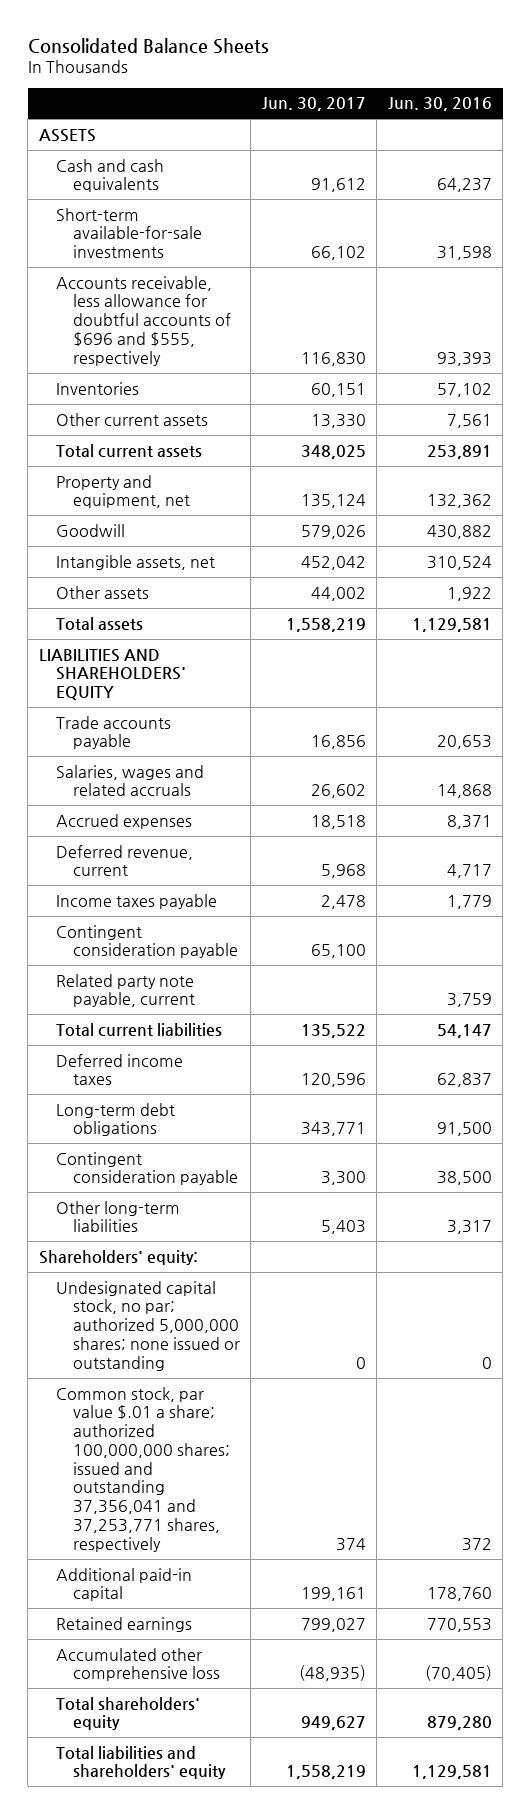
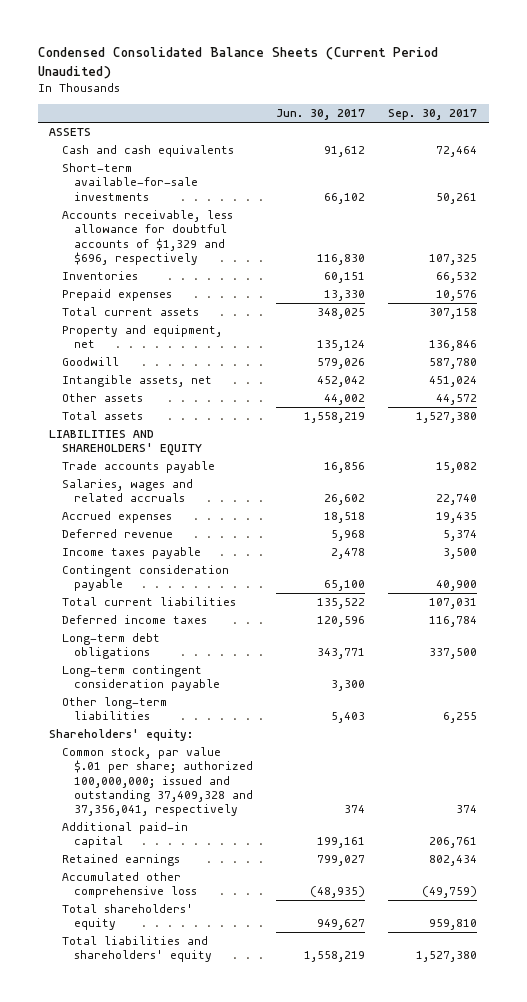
- Consolidated Balance Sheets
+ Condensed Consolidated Balance Sheets (Current Period Unaudited)
- | Jun. 30, 2017 | Jun. 30, 2016
+ | Jun. 30, 2017 | Sep. 30, 2017
- Accounts receivable, less allowance for doubtful accounts of $696 and $555, respectively | 116,830 | 93,393
+ Accounts receivable, less allowance for doubtful accounts of $1,329 and $696, respectively | 116,830 | 107,325
- Other current assets | 13,330 | 7,561
+ Prepaid expenses | 13,330 | 10,576
- Deferred revenue, current | 5,968 | 4,717
+ Deferred revenue | 5,968 | 5,374
- Related party note payable, current | | 3,759
- Contingent consideration payable | 3,300 | 38,500
+ Long-term contingent consideration payable | 3,300 |
- Undesignated capital stock, no par; authorized 5,000,000 shares; none issued or outstanding | 0 | 0
- Common stock, par value $.01 a share; authorized 100,000,000 shares; issued and outstanding 37,356,041 and 37,253,771 shares, respectively | 374 | 372
+ Common stock, par value $.01 per share; authorized 100,000,000; issued and outstanding 37,409,328 and 37,356,041, respectively | 374 | 374

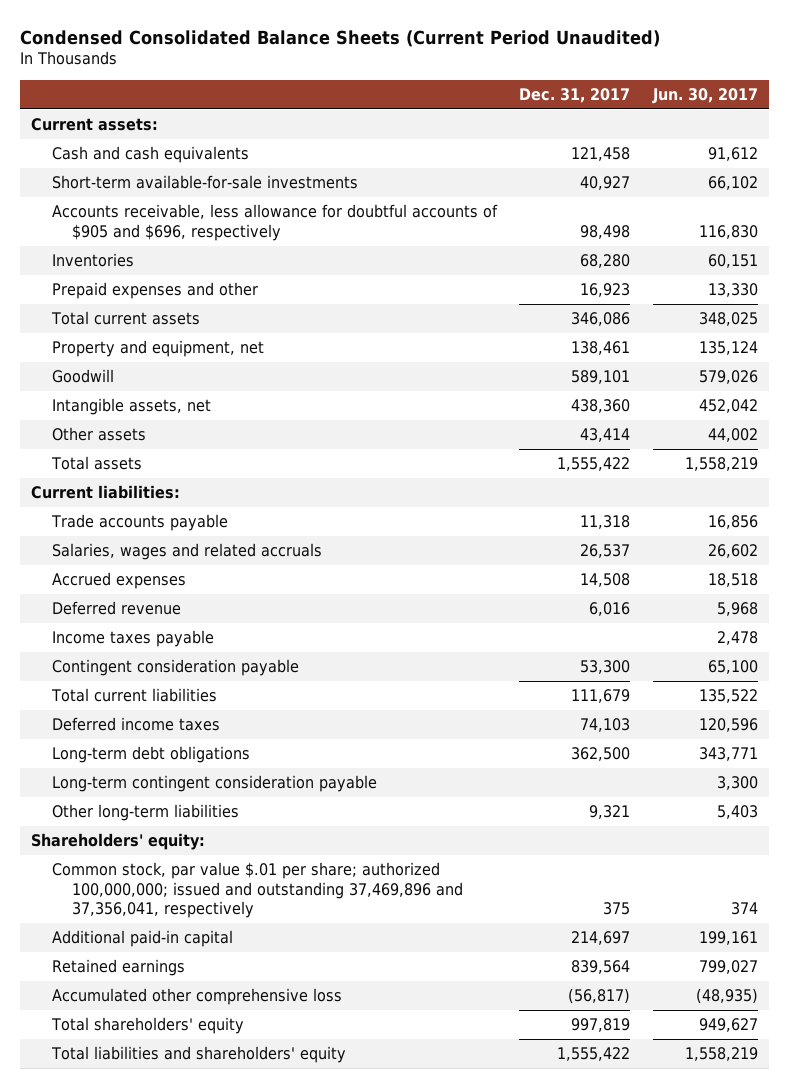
- | Jun. 30, 2017 | Sep. 30, 2017
+ | Dec. 31, 2017 | Jun. 30, 2017
- ASSETS
+ Current assets:
- Accounts receivable, less allowance for doubtful accounts of $1,329 and $696, respectively | 116,830 | 107,325
+ Accounts receivable, less allowance for doubtful accounts of $905 and $696, respectively | 98,498 | 116,830
- Prepaid expenses | 13,330 | 10,576
+ Prepaid expenses and other | 16,923 | 13,330
- LIABILITIES AND SHAREHOLDERS' EQUITY
+ Current liabilities:
- Common stock, par value $.01 per share; authorized 100,000,000; issued and outstanding 37,409,328 and 37,356,041, respectively | 374 | 374
+ Common stock, par value $.01 per share; authorized 100,000,000; issued and outstanding 37,469,896 and 37,356,041, respectively | 375 | 374

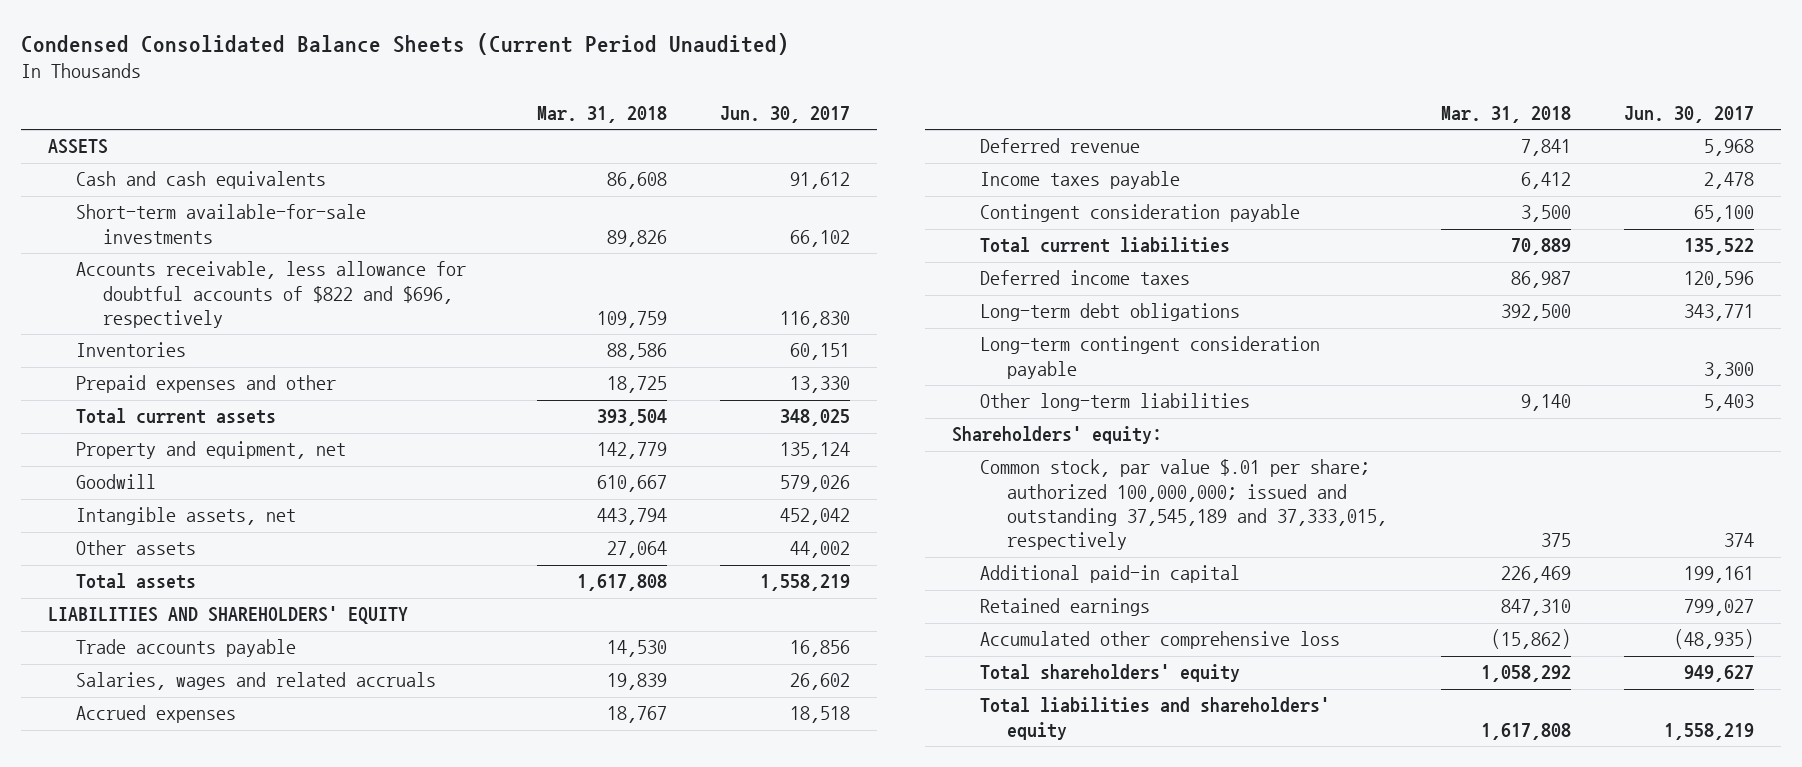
- | Dec. 31, 2017 | Jun. 30, 2017
+ | Mar. 31, 2018 | Jun. 30, 2017
- Current assets:
+ ASSETS
- Accounts receivable, less allowance for doubtful accounts of $905 and $696, respectively | 98,498 | 116,830
+ Accounts receivable, less allowance for doubtful accounts of $822 and $696, respectively | 109,759 | 116,830
- Current liabilities:
+ LIABILITIES AND SHAREHOLDERS' EQUITY
- Common stock, par value $.01 per share; authorized 100,000,000; issued and outstanding 37,469,896 and 37,356,041, respectively | 375 | 374
+ Common stock, par value $.01 per share; authorized 100,000,000; issued and outstanding 37,545,189 and 37,333,015, respectively | 375 | 374

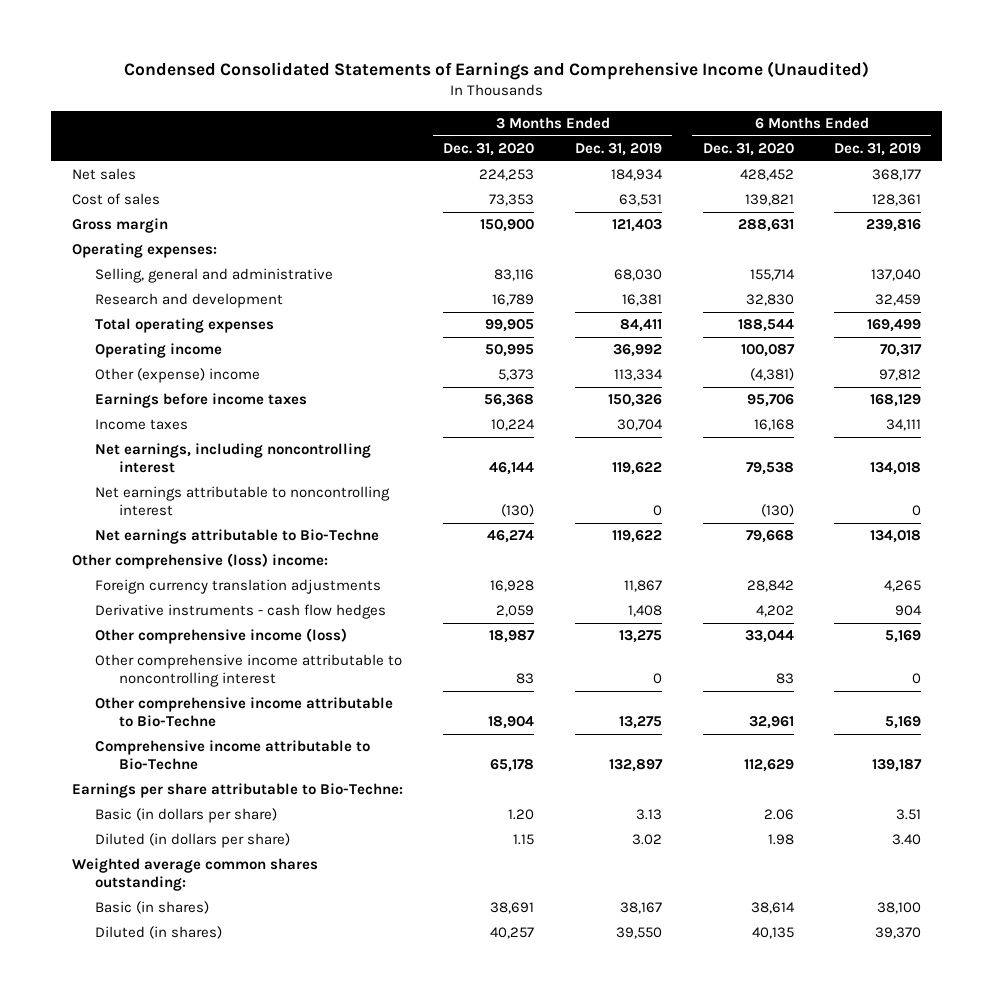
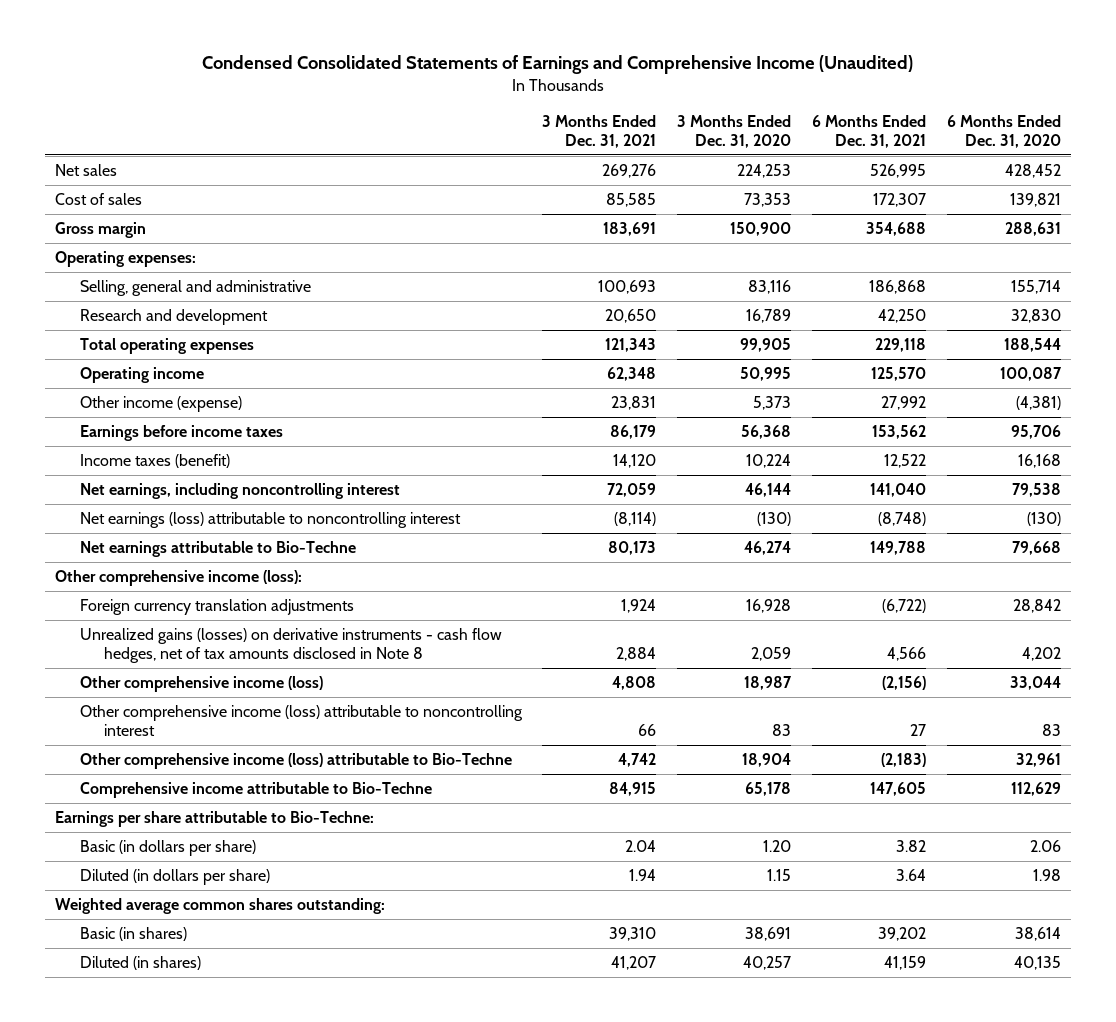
- | 3 Months Ended Dec. 31, 2020 | 3 Months Ended Dec. 31, 2019 | 6 Months Ended Dec. 31, 2020 | 6 Months Ended Dec. 31, 2019
+ | 3 Months Ended Dec. 31, 2021 | 3 Months Ended Dec. 31, 2020 | 6 Months Ended Dec. 31, 2021 | 6 Months Ended Dec. 31, 2020
- Other (expense) income | 5,373 | 113,334 | (4,381) | 97,812
+ Other income (expense) | 23,831 | 5,373 | 27,992 | (4,381)
- Income taxes | 10,224 | 30,704 | 16,168 | 34,111
+ Income taxes (benefit) | 14,120 | 10,224 | 12,522 | 16,168
- Net earnings attributable to noncontrolling interest | (130) | 0 | (130) | 0
+ Net earnings (loss) attributable to noncontrolling interest | (8,114) | (130) | (8,748) | (130)
- Other comprehensive (loss) income:
+ Other comprehensive income (loss):
- Derivative instruments - cash flow hedges | 2,059 | 1,408 | 4,202 | 904
+ Unrealized gains (losses) on derivative instruments - cash flow hedges, net of tax amounts disclosed in Note 8 | 2,884 | 2,059 | 4,566 | 4,202
- Other comprehensive income attributable to noncontrolling interest | 83 | 0 | 83 | 0
- Other comprehensive income attributable to Bio-Techne | 18,904 | 13,275 | 32,961 | 5,169
+ Other comprehensive income (loss) attributable to noncontrolling interest | 66 | 83 | 27 | 83
+ Other comprehensive income (loss) attributable to Bio-Techne | 4,742 | 18,904 | (2,183) | 32,961

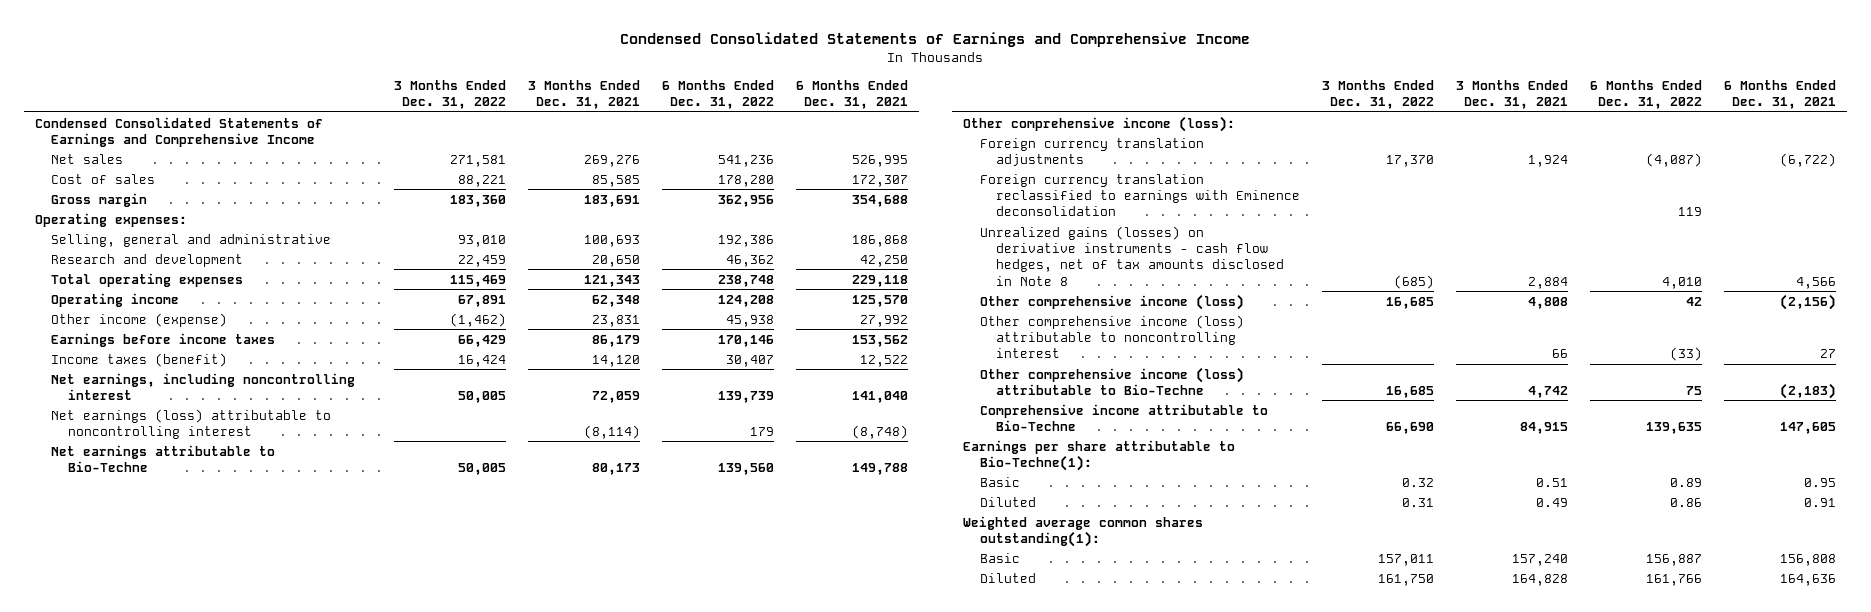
- Condensed Consolidated Statements of Earnings and Comprehensive Income (Unaudited)
+ Condensed Consolidated Statements of Earnings and Comprehensive Income
- | 3 Months Ended Dec. 31, 2021 | 3 Months Ended Dec. 31, 2020 | 6 Months Ended Dec. 31, 2021 | 6 Months Ended Dec. 31, 2020
+ | 3 Months Ended Dec. 31, 2022 | 3 Months Ended Dec. 31, 2021 | 6 Months Ended Dec. 31, 2022 | 6 Months Ended Dec. 31, 2021
+ Condensed Consolidated Statements of Earnings and Comprehensive Income
+ Foreign currency translation reclassified to earnings with Eminence deconsolidation | | | 119 |
- Earnings per share attributable to Bio-Techne:
- Basic (in dollars per share) | 2.04 | 1.20 | 3.82 | 2.06
- Diluted (in dollars per share) | 1.94 | 1.15 | 3.64 | 1.98
- Weighted average common shares outstanding:
- Basic (in shares) | 39,310 | 38,691 | 39,202 | 38,614
- Diluted (in shares) | 41,207 | 40,257 | 41,159 | 40,135
+ Earnings per share attributable to Bio-Techne(1):
+ Basic | 0.32 | 0.51 | 0.89 | 0.95
+ Diluted | 0.31 | 0.49 | 0.86 | 0.91
+ Weighted average common shares outstanding(1):
+ Basic | 157,011 | 157,240 | 156,887 | 156,808
+ Diluted | 161,750 | 164,828 | 161,766 | 164,636

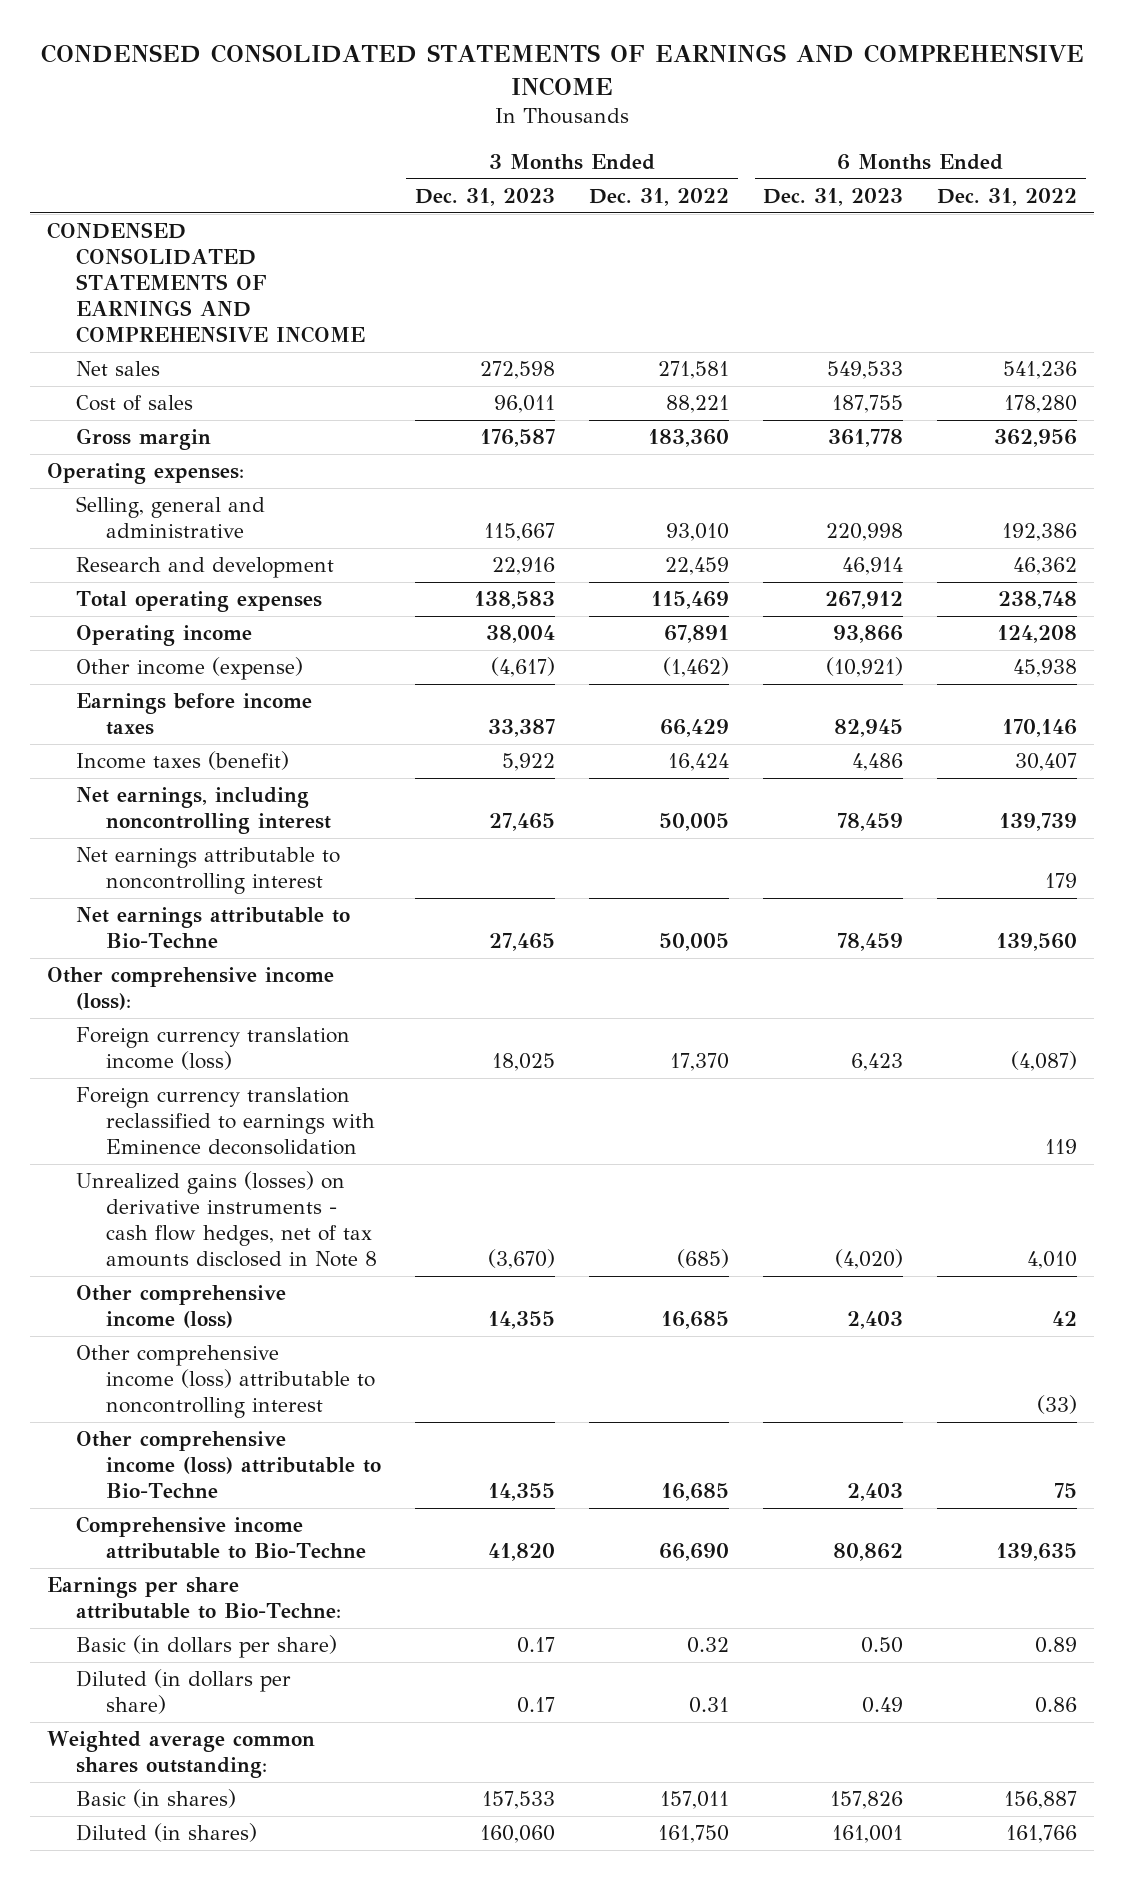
- Condensed Consolidated Statements of Earnings and Comprehensive Income
+ CONDENSED CONSOLIDATED STATEMENTS OF EARNINGS AND COMPREHENSIVE INCOME
- | 3 Months Ended Dec. 31, 2022 | 3 Months Ended Dec. 31, 2021 | 6 Months Ended Dec. 31, 2022 | 6 Months Ended Dec. 31, 2021
+ | 3 Months Ended Dec. 31, 2023 | 3 Months Ended Dec. 31, 2022 | 6 Months Ended Dec. 31, 2023 | 6 Months Ended Dec. 31, 2022
- Condensed Consolidated Statements of Earnings and Comprehensive Income
+ CONDENSED CONSOLIDATED STATEMENTS OF EARNINGS AND COMPREHENSIVE INCOME
- Net earnings (loss) attributable to noncontrolling interest | | (8,114) | 179 | (8,748)
+ Net earnings attributable to noncontrolling interest | | | | 179
- Foreign currency translation adjustments | 17,370 | 1,924 | (4,087) | (6,722)
+ Foreign currency translation income (loss) | 18,025 | 17,370 | 6,423 | (4,087)
- Earnings per share attributable to Bio-Techne(1):
- Basic | 0.32 | 0.51 | 0.89 | 0.95
- Diluted | 0.31 | 0.49 | 0.86 | 0.91
- Weighted average common shares outstanding(1):
- Basic | 157,011 | 157,240 | 156,887 | 156,808
- Diluted | 161,750 | 164,828 | 161,766 | 164,636
+ Earnings per share attributable to Bio-Techne:
+ Basic (in dollars per share) | 0.17 | 0.32 | 0.50 | 0.89
+ Diluted (in dollars per share) | 0.17 | 0.31 | 0.49 | 0.86
+ Weighted average common shares outstanding:
+ Basic (in shares) | 157,533 | 157,011 | 157,826 | 156,887
+ Diluted (in shares) | 160,060 | 161,750 | 161,001 | 161,766

